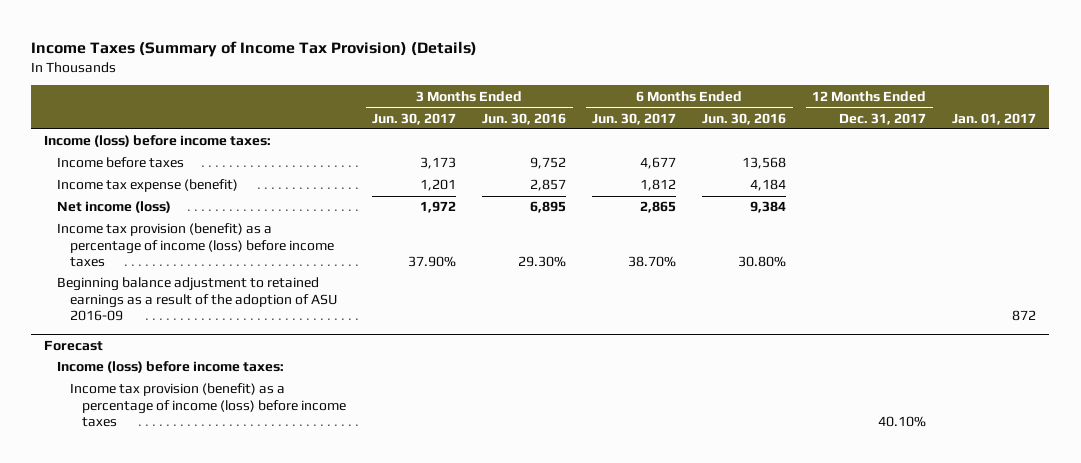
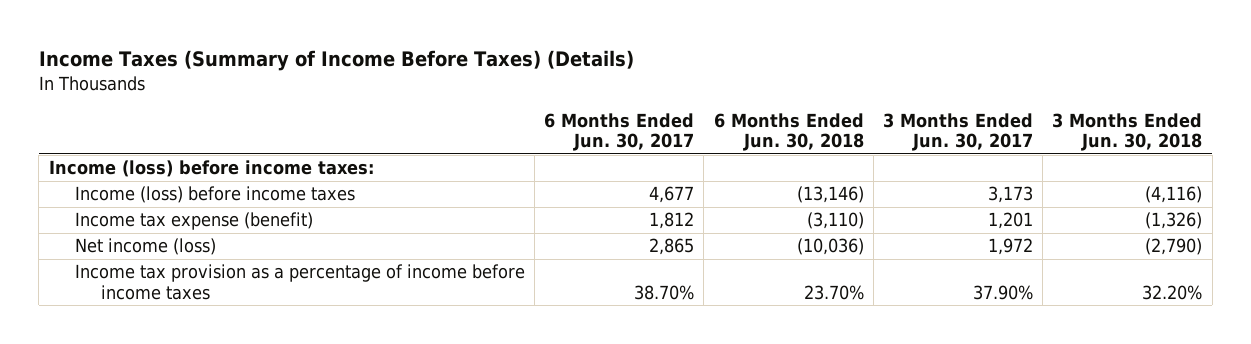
- Income Taxes (Summary of Income Tax Provision) (Details)
+ Income Taxes (Summary of Income Before Taxes) (Details)
- | 3 Months Ended Jun. 30, 2017 | 3 Months Ended Jun. 30, 2016 | 6 Months Ended Jun. 30, 2017 | 6 Months Ended Jun. 30, 2016 | 12 Months Ended Dec. 31, 2017 | Jan. 01, 2017
+ | 6 Months Ended Jun. 30, 2017 | 6 Months Ended Jun. 30, 2018 | 3 Months Ended Jun. 30, 2017 | 3 Months Ended Jun. 30, 2018
- Income before taxes | 3,173 | 9,752 | 4,677 | 13,568 | |
+ Income (loss) before income taxes | 4,677 | (13,146) | 3,173 | (4,116)
- Income tax provision (benefit) as a percentage of income (loss) before income taxes | 37.90% | 29.30% | 38.70% | 30.80% | |
- Beginning balance adjustment to retained earnings as a result of the adoption of ASU 2016-09 | | | | | | 872
- Forecast
- Income (loss) before income taxes:
- Income tax provision (benefit) as a percentage of income (loss) before income taxes | | | | | 40.10% |
+ Income tax provision as a percentage of income before income taxes | 38.70% | 23.70% | 37.90% | 32.20%

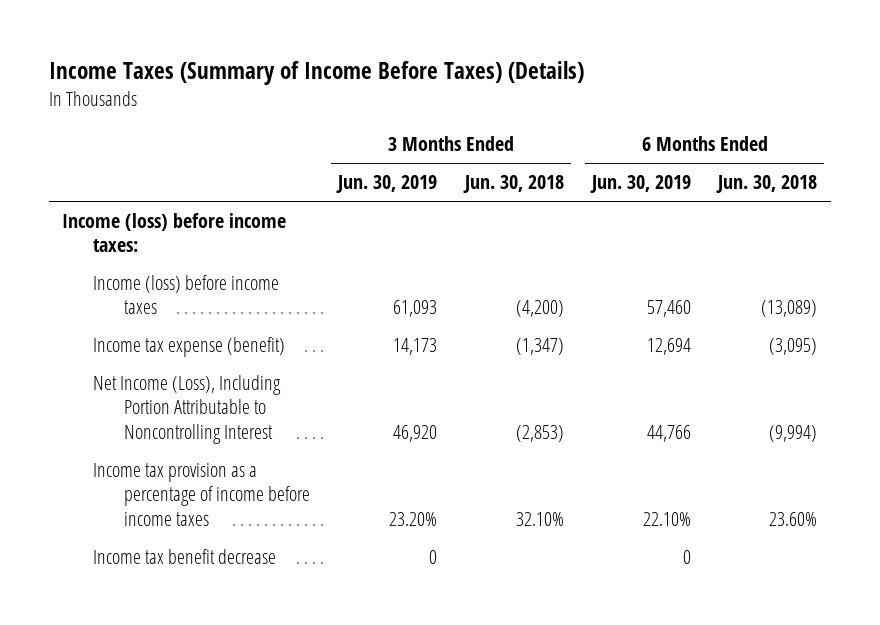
- | 6 Months Ended Jun. 30, 2017 | 6 Months Ended Jun. 30, 2018 | 3 Months Ended Jun. 30, 2017 | 3 Months Ended Jun. 30, 2018
+ | 3 Months Ended Jun. 30, 2019 | 3 Months Ended Jun. 30, 2018 | 6 Months Ended Jun. 30, 2019 | 6 Months Ended Jun. 30, 2018
- Income (loss) before income taxes | 4,677 | (13,146) | 3,173 | (4,116)
- Income tax expense (benefit) | 1,812 | (3,110) | 1,201 | (1,326)
- Net income (loss) | 2,865 | (10,036) | 1,972 | (2,790)
- Income tax provision as a percentage of income before income taxes | 38.70% | 23.70% | 37.90% | 32.20%
+ Income (loss) before income taxes | 61,093 | (4,200) | 57,460 | (13,089)
+ Income tax expense (benefit) | 14,173 | (1,347) | 12,694 | (3,095)
+ Net Income (Loss), Including Portion Attributable to Noncontrolling Interest | 46,920 | (2,853) | 44,766 | (9,994)
+ Income tax provision as a percentage of income before income taxes | 23.20% | 32.10% | 22.10% | 23.60%
+ Income tax benefit decrease | 0 | | 0 |

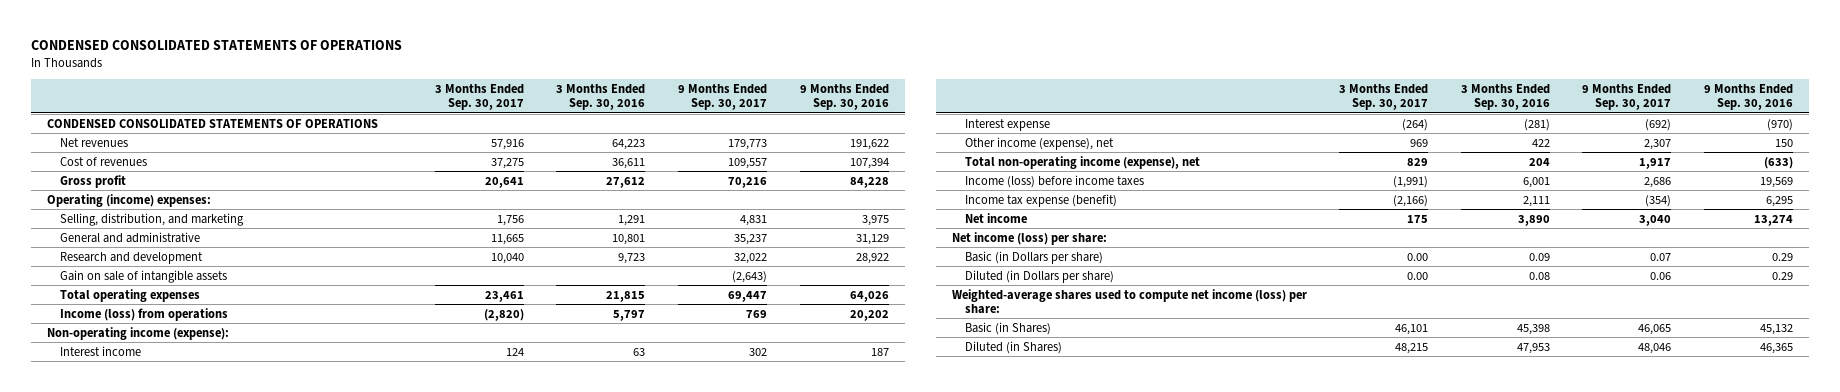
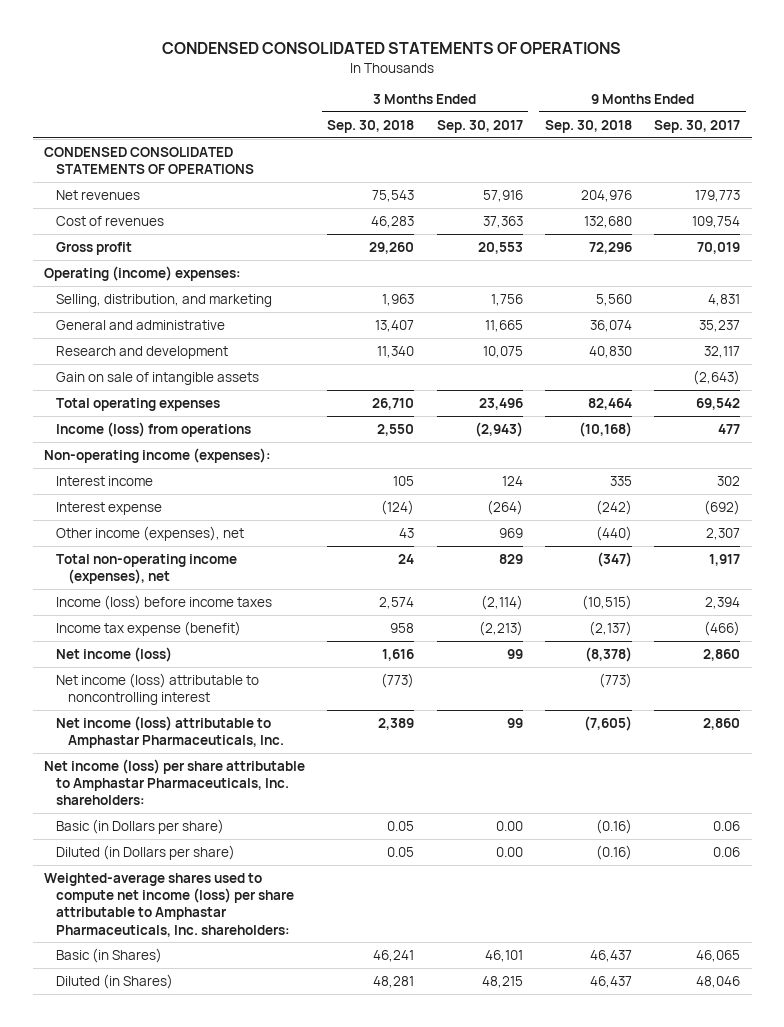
- | 3 Months Ended Sep. 30, 2017 | 3 Months Ended Sep. 30, 2016 | 9 Months Ended Sep. 30, 2017 | 9 Months Ended Sep. 30, 2016
+ | 3 Months Ended Sep. 30, 2018 | 3 Months Ended Sep. 30, 2017 | 9 Months Ended Sep. 30, 2018 | 9 Months Ended Sep. 30, 2017
- Cost of revenues | 37,275 | 36,611 | 109,557 | 107,394
- Gross profit | 20,641 | 27,612 | 70,216 | 84,228
+ Cost of revenues | 46,283 | 37,363 | 132,680 | 109,754
+ Gross profit | 29,260 | 20,553 | 72,296 | 70,019
- Research and development | 10,040 | 9,723 | 32,022 | 28,922
+ Research and development | 11,340 | 10,075 | 40,830 | 32,117
- Total operating expenses | 23,461 | 21,815 | 69,447 | 64,026
- Income (loss) from operations | (2,820) | 5,797 | 769 | 20,202
- Non-operating income (expense):
+ Total operating expenses | 26,710 | 23,496 | 82,464 | 69,542
+ Income (loss) from operations | 2,550 | (2,943) | (10,168) | 477
+ Non-operating income (expenses):
- Other income (expense), net | 969 | 422 | 2,307 | 150
- Total non-operating income (expense), net | 829 | 204 | 1,917 | (633)
- Income (loss) before income taxes | (1,991) | 6,001 | 2,686 | 19,569
- Income tax expense (benefit) | (2,166) | 2,111 | (354) | 6,295
- Net income | 175 | 3,890 | 3,040 | 13,274
- Net income (loss) per share:
- Basic (in Dollars per share) | 0.00 | 0.09 | 0.07 | 0.29
+ Other income (expenses), net | 43 | 969 | (440) | 2,307
+ Total non-operating income (expenses), net | 24 | 829 | (347) | 1,917
+ Income (loss) before income taxes | 2,574 | (2,114) | (10,515) | 2,394
+ Income tax expense (benefit) | 958 | (2,213) | (2,137) | (466)
+ Net income (loss) | 1,616 | 99 | (8,378) | 2,860
+ Net income (loss) attributable to noncontrolling interest | (773) | | (773) |
+ Net income (loss) attributable to Amphastar Pharmaceuticals, Inc. | 2,389 | 99 | (7,605) | 2,860
+ Net income (loss) per share attributable to Amphastar Pharmaceuticals, Inc. shareholders:
+ Basic (in Dollars per share) | 0.05 | 0.00 | (0.16) | 0.06
- Weighted-average shares used to compute net income (loss) per share:
+ Weighted-average shares used to compute net income (loss) per share attributable to Amphastar Pharmaceuticals, Inc. shareholders:

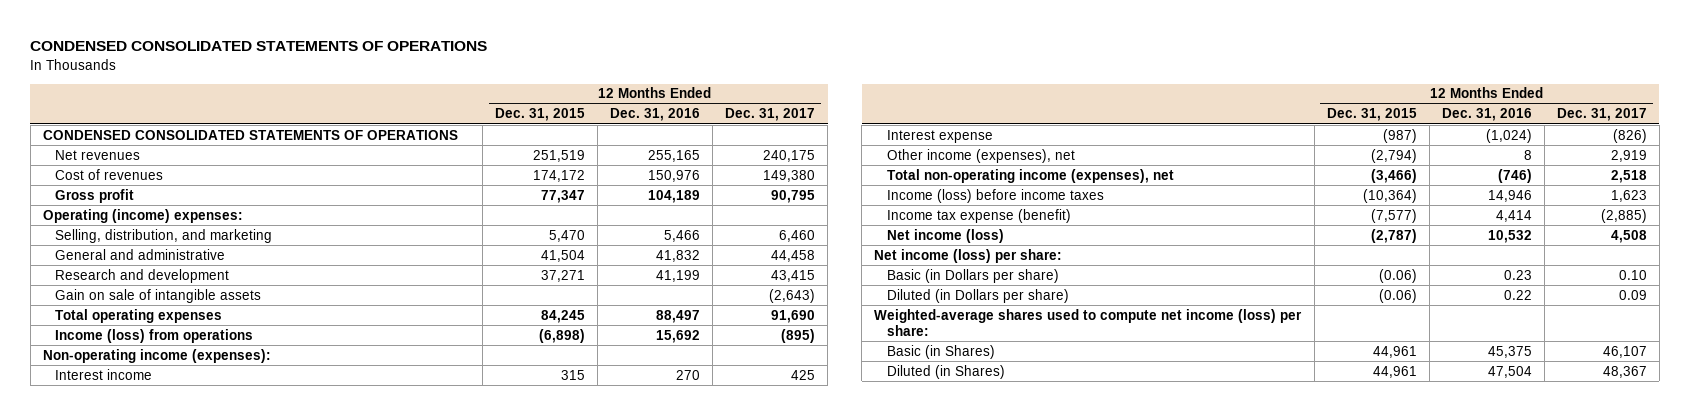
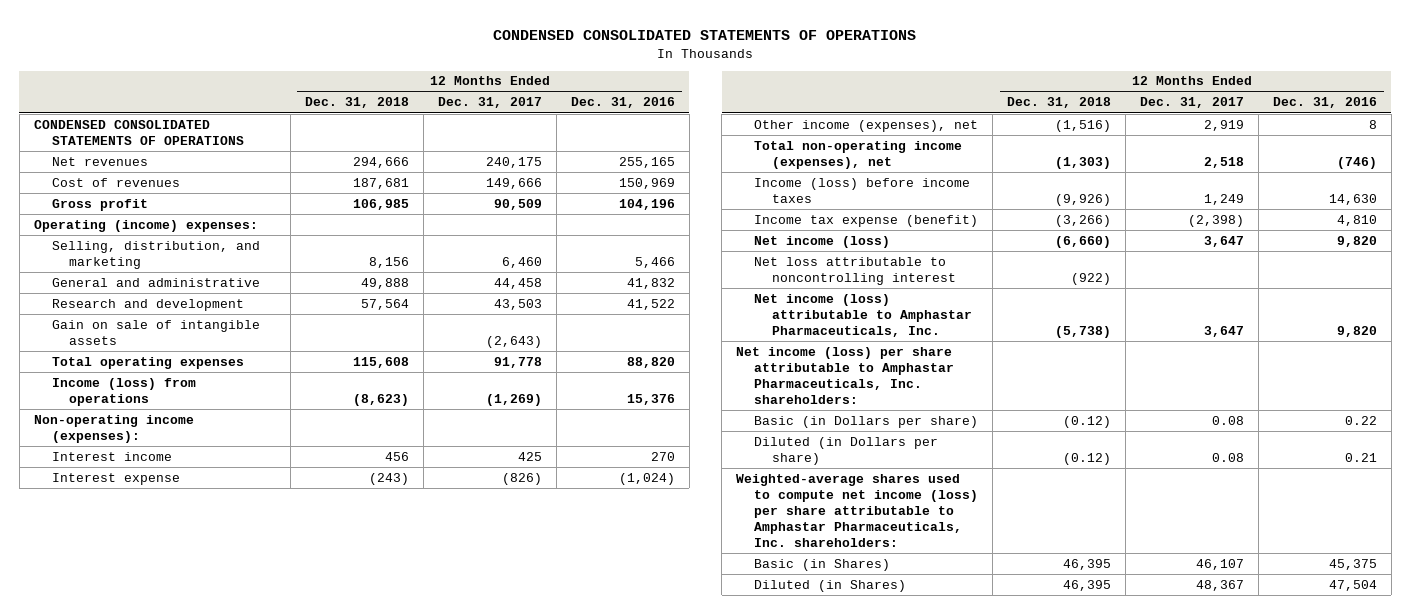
- | 12 Months Ended Dec. 31, 2015 | 12 Months Ended Dec. 31, 2016 | 12 Months Ended Dec. 31, 2017
+ | 12 Months Ended Dec. 31, 2018 | 12 Months Ended Dec. 31, 2017 | 12 Months Ended Dec. 31, 2016
- Cost of revenues | 174,172 | 150,976 | 149,380
- Gross profit | 77,347 | 104,189 | 90,795
+ Cost of revenues | 187,681 | 149,666 | 150,969
+ Gross profit | 106,985 | 90,509 | 104,196
- Research and development | 37,271 | 41,199 | 43,415
+ Research and development | 57,564 | 43,503 | 41,522
- Total operating expenses | 84,245 | 88,497 | 91,690
- Income (loss) from operations | (6,898) | 15,692 | (895)
+ Total operating expenses | 115,608 | 91,778 | 88,820
+ Income (loss) from operations | (8,623) | (1,269) | 15,376
- Income (loss) before income taxes | (10,364) | 14,946 | 1,623
- Income tax expense (benefit) | (7,577) | 4,414 | (2,885)
- Net income (loss) | (2,787) | 10,532 | 4,508
- Net income (loss) per share:
- Basic (in Dollars per share) | (0.06) | 0.23 | 0.10
- Diluted (in Dollars per share) | (0.06) | 0.22 | 0.09
- Weighted-average shares used to compute net income (loss) per share:
+ Income (loss) before income taxes | (9,926) | 1,249 | 14,630
+ Income tax expense (benefit) | (3,266) | (2,398) | 4,810
+ Net income (loss) | (6,660) | 3,647 | 9,820
+ Net loss attributable to noncontrolling interest | (922) | |
+ Net income (loss) attributable to Amphastar Pharmaceuticals, Inc. | (5,738) | 3,647 | 9,820
+ Net income (loss) per share attributable to Amphastar Pharmaceuticals, Inc. shareholders:
+ Basic (in Dollars per share) | (0.12) | 0.08 | 0.22
+ Diluted (in Dollars per share) | (0.12) | 0.08 | 0.21
+ Weighted-average shares used to compute net income (loss) per share attributable to Amphastar Pharmaceuticals, Inc. shareholders:

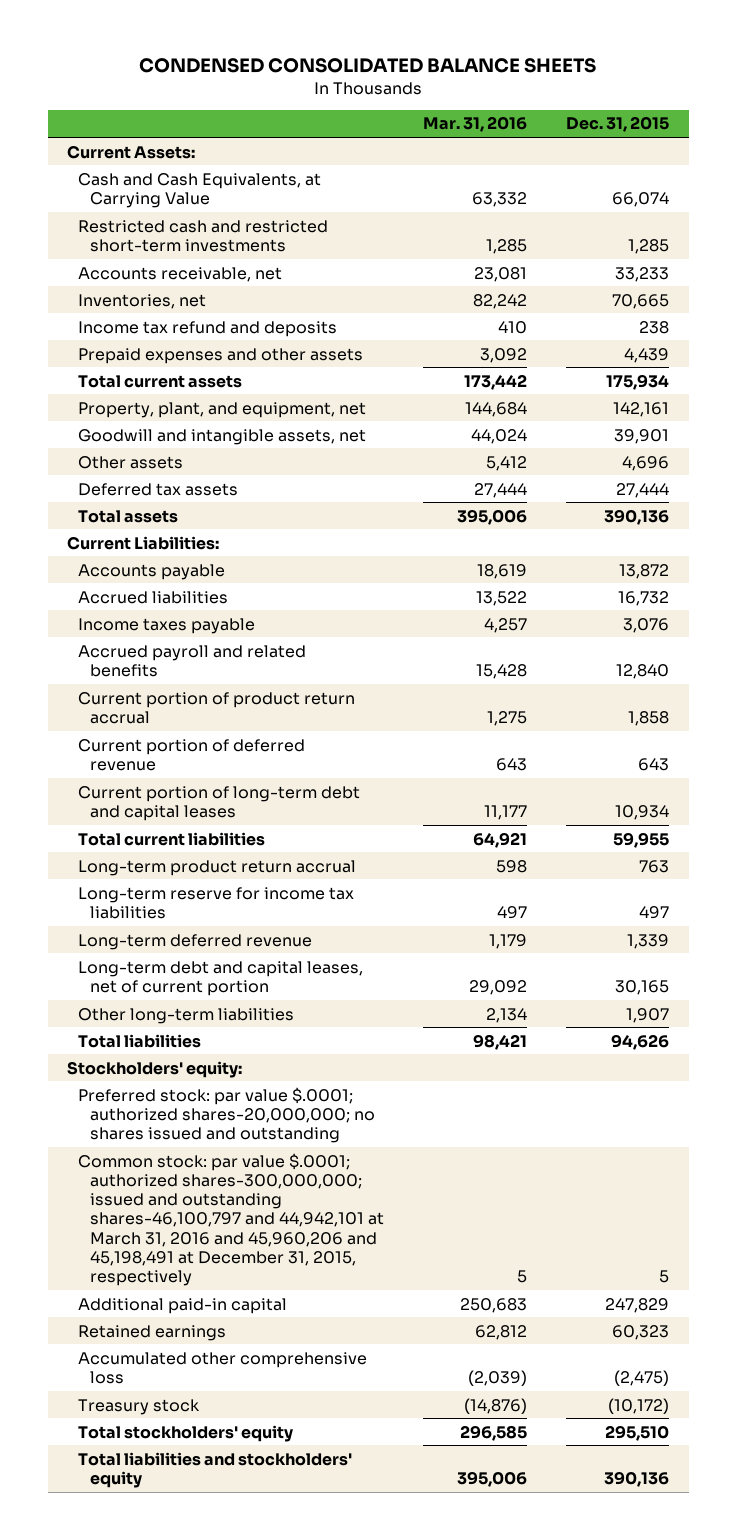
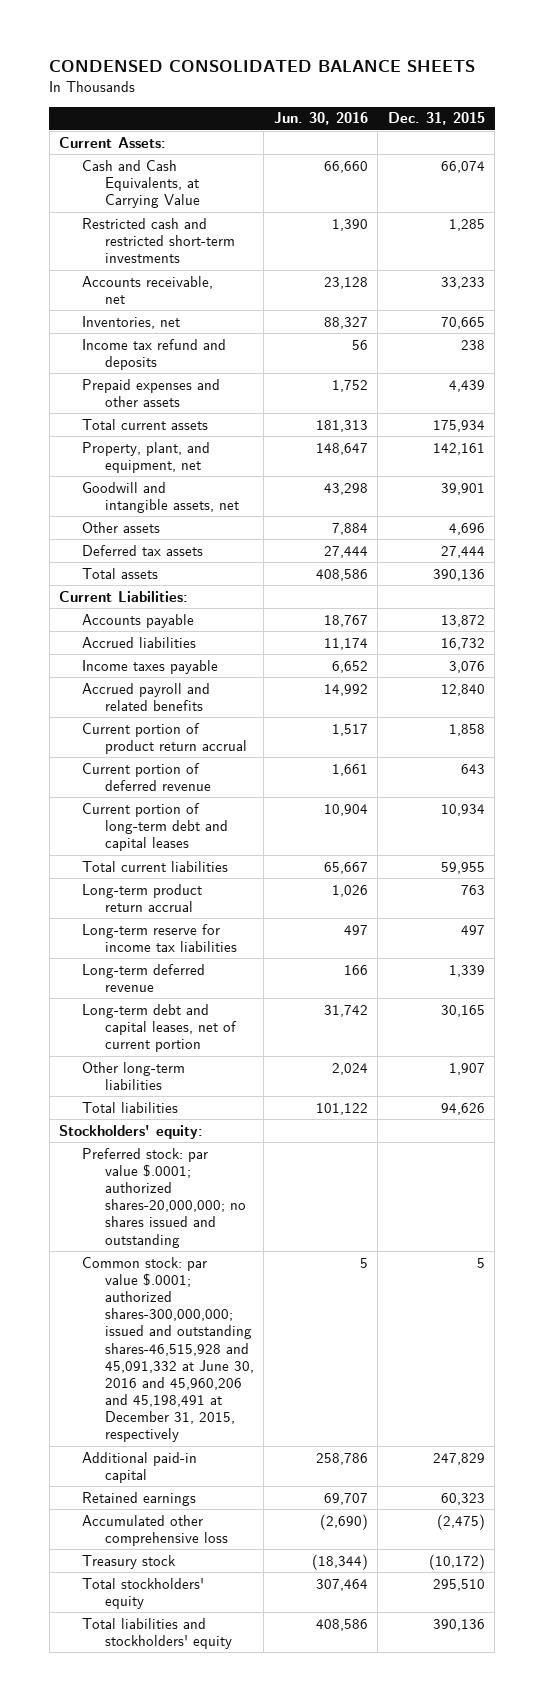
- | Mar. 31, 2016 | Dec. 31, 2015
+ | Jun. 30, 2016 | Dec. 31, 2015
- Common stock: par value $.0001; authorized shares-300,000,000; issued and outstanding shares-46,100,797 and 44,942,101 at March 31, 2016 and 45,960,206 and 45,198,491 at December 31, 2015, respectively | 5 | 5
+ Common stock: par value $.0001; authorized shares-300,000,000; issued and outstanding shares-46,515,928 and 45,091,332 at June 30, 2016 and 45,960,206 and 45,198,491 at December 31, 2015, respectively | 5 | 5

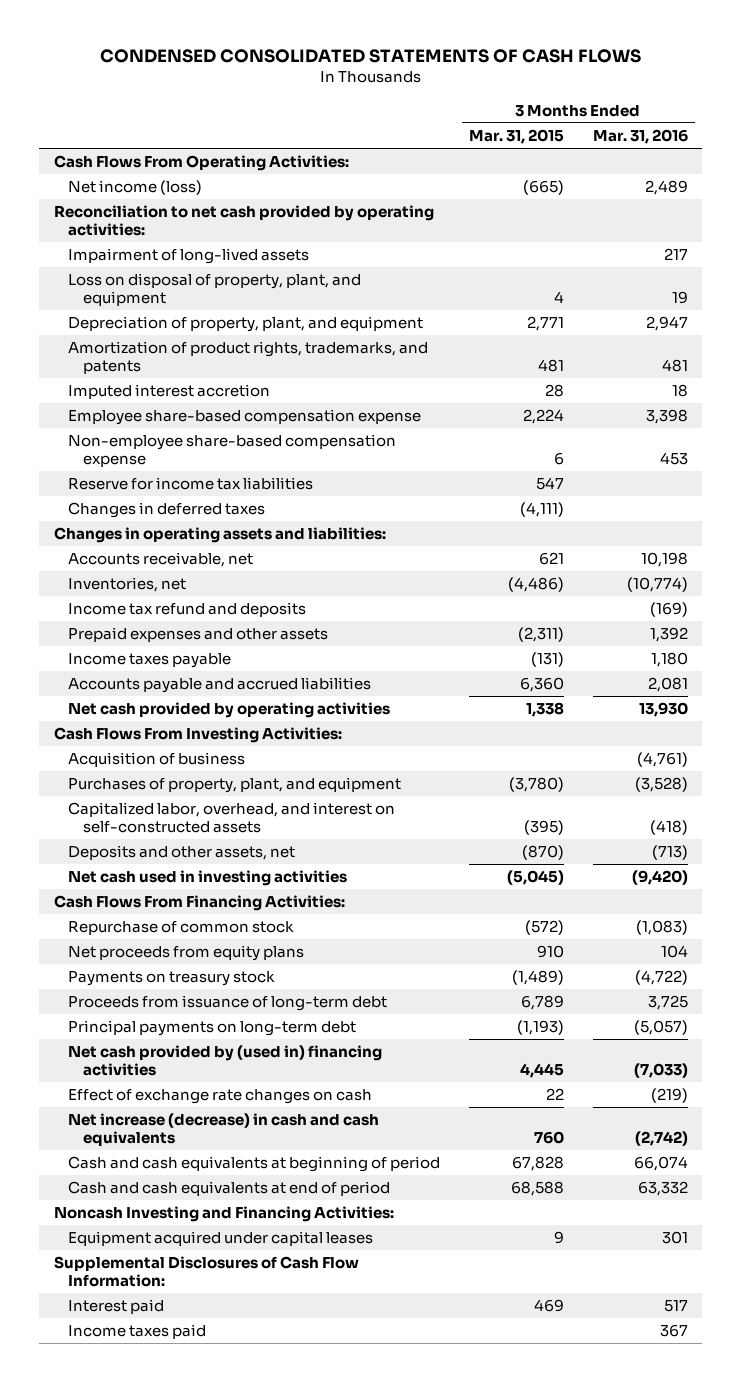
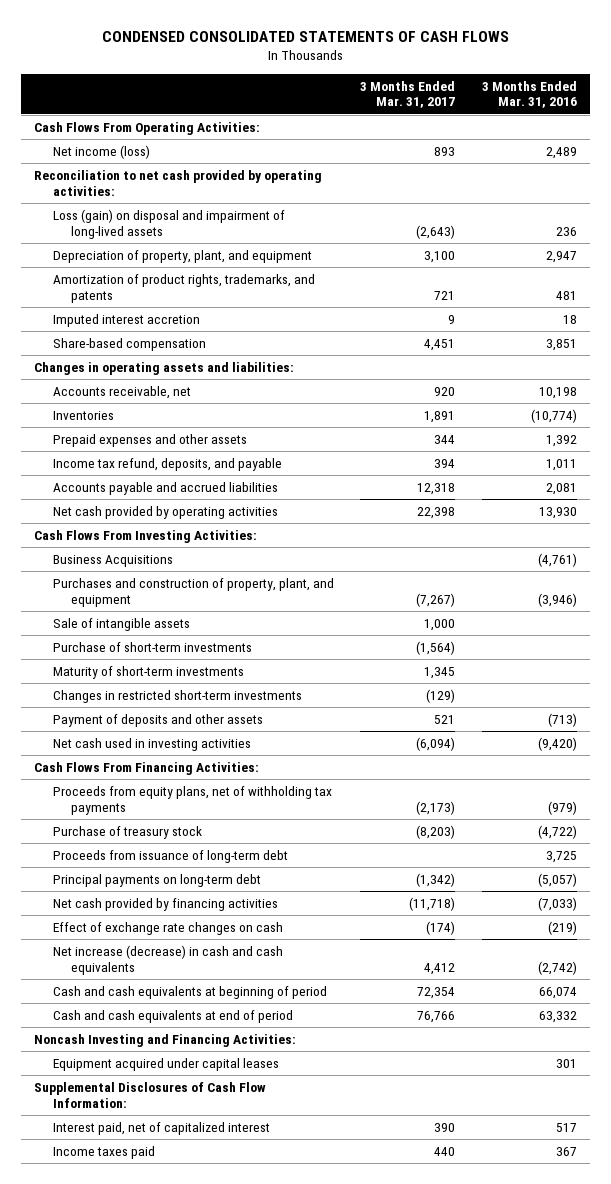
- | 3 Months Ended Mar. 31, 2015 | 3 Months Ended Mar. 31, 2016
+ | 3 Months Ended Mar. 31, 2017 | 3 Months Ended Mar. 31, 2016
- Impairment of long-lived assets | | 217
- Loss on disposal of property, plant, and equipment | 4 | 19
+ Loss (gain) on disposal and impairment of long-lived assets | (2,643) | 236
- Employee share-based compensation expense | 2,224 | 3,398
- Non-employee share-based compensation expense | 6 | 453
- Reserve for income tax liabilities | 547 |
- Changes in deferred taxes | (4,111) |
+ Share-based compensation | 4,451 | 3,851
- Inventories, net | (4,486) | (10,774)
- Income tax refund and deposits | | (169)
+ Inventories | 1,891 | (10,774)
- Income taxes payable | (131) | 1,180
+ Income tax refund, deposits, and payable | 394 | 1,011
- Acquisition of business | | (4,761)
- Purchases of property, plant, and equipment | (3,780) | (3,528)
- Capitalized labor, overhead, and interest on self-constructed assets | (395) | (418)
- Deposits and other assets, net | (870) | (713)
+ Business Acquisitions | | (4,761)
+ Purchases and construction of property, plant, and equipment | (7,267) | (3,946)
+ Sale of intangible assets | 1,000 |
+ Purchase of short-term investments | (1,564) |
+ Maturity of short-term investments | 1,345 |
+ Changes in restricted short-term investments | (129) |
+ Payment of deposits and other assets | 521 | (713)
- Repurchase of common stock | (572) | (1,083)
- Net proceeds from equity plans | 910 | 104
- Payments on treasury stock | (1,489) | (4,722)
+ Proceeds from equity plans, net of withholding tax payments | (2,173) | (979)
+ Purchase of treasury stock | (8,203) | (4,722)
- Net cash provided by (used in) financing activities | 4,445 | (7,033)
+ Net cash provided by financing activities | (11,718) | (7,033)
- Interest paid | 469 | 517
+ Interest paid, net of capitalized interest | 390 | 517

